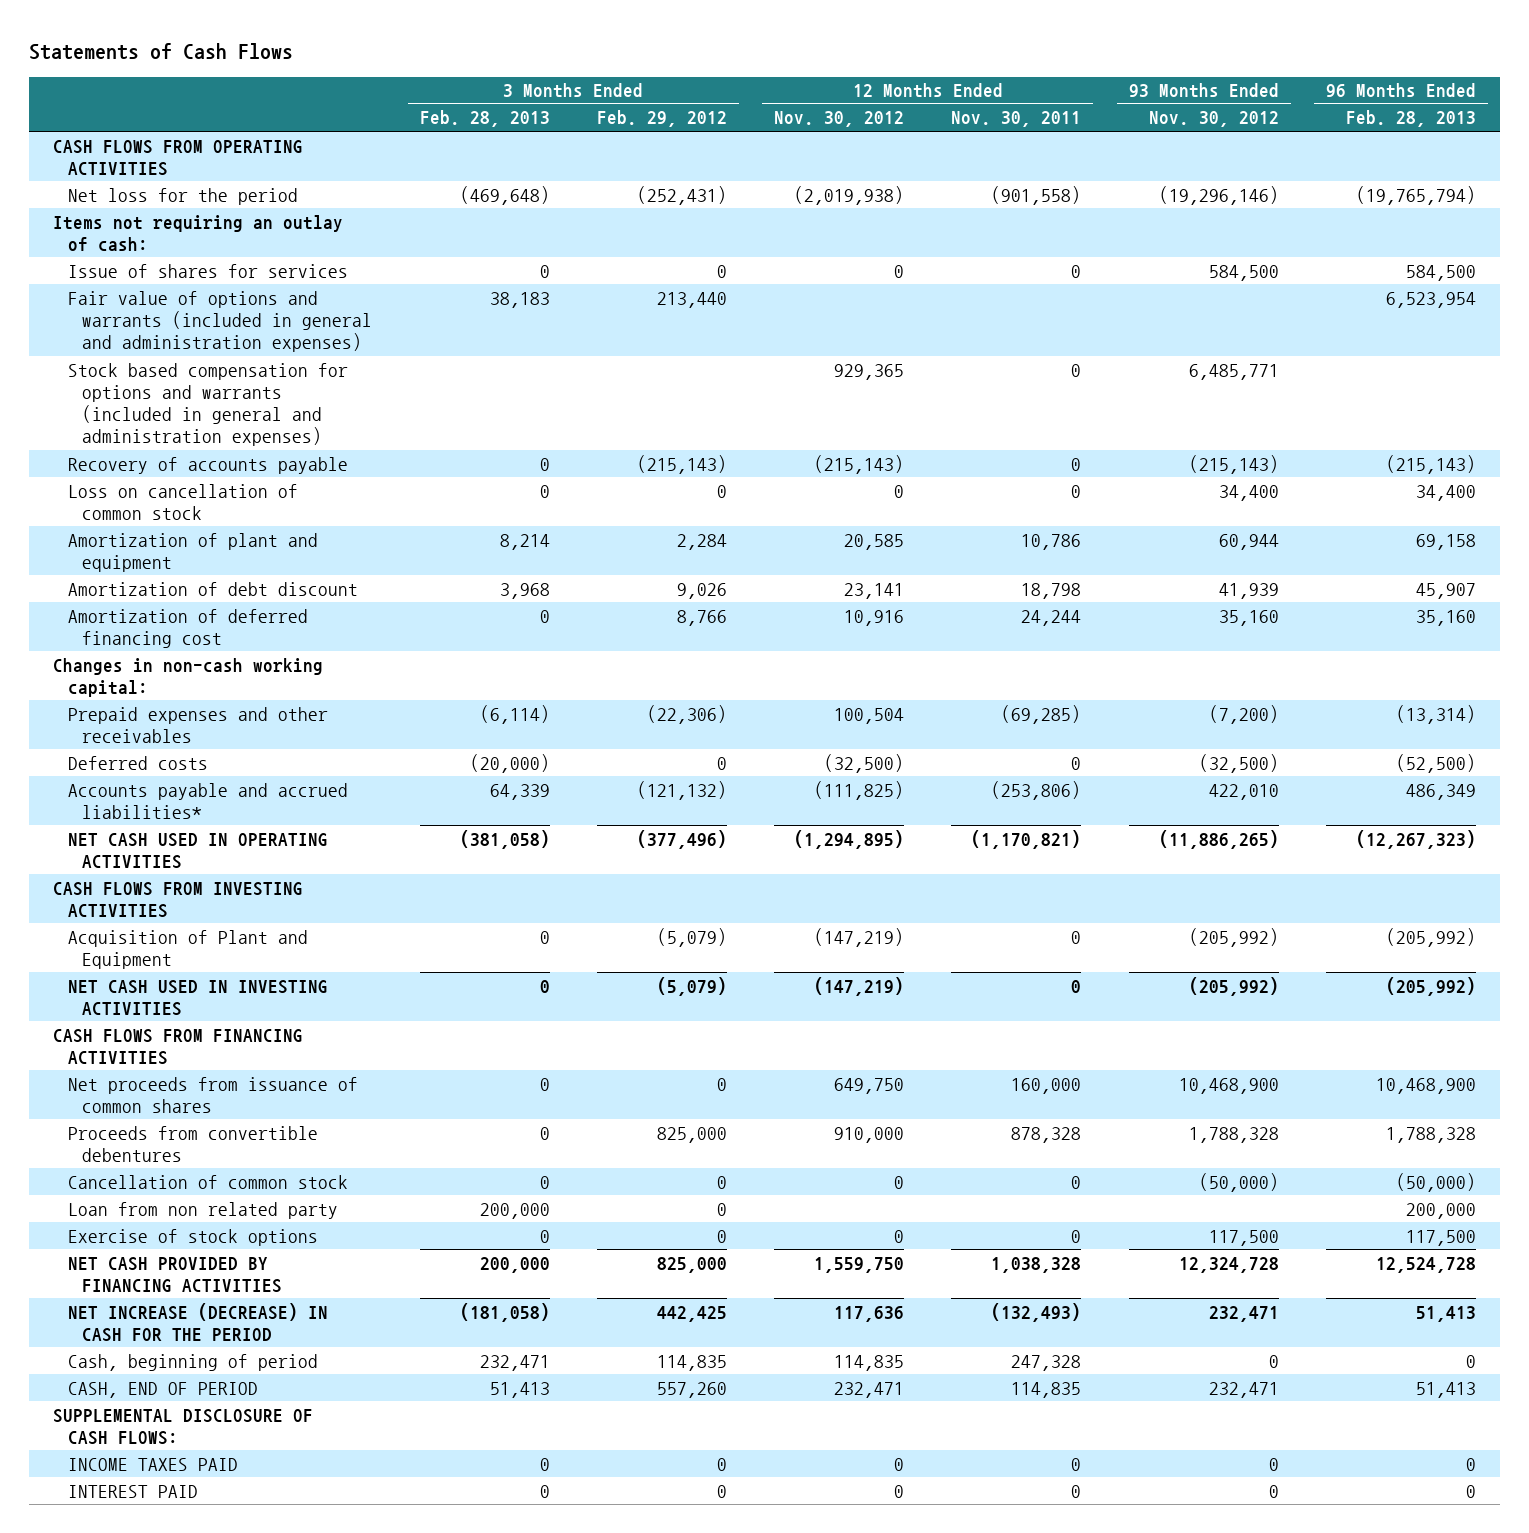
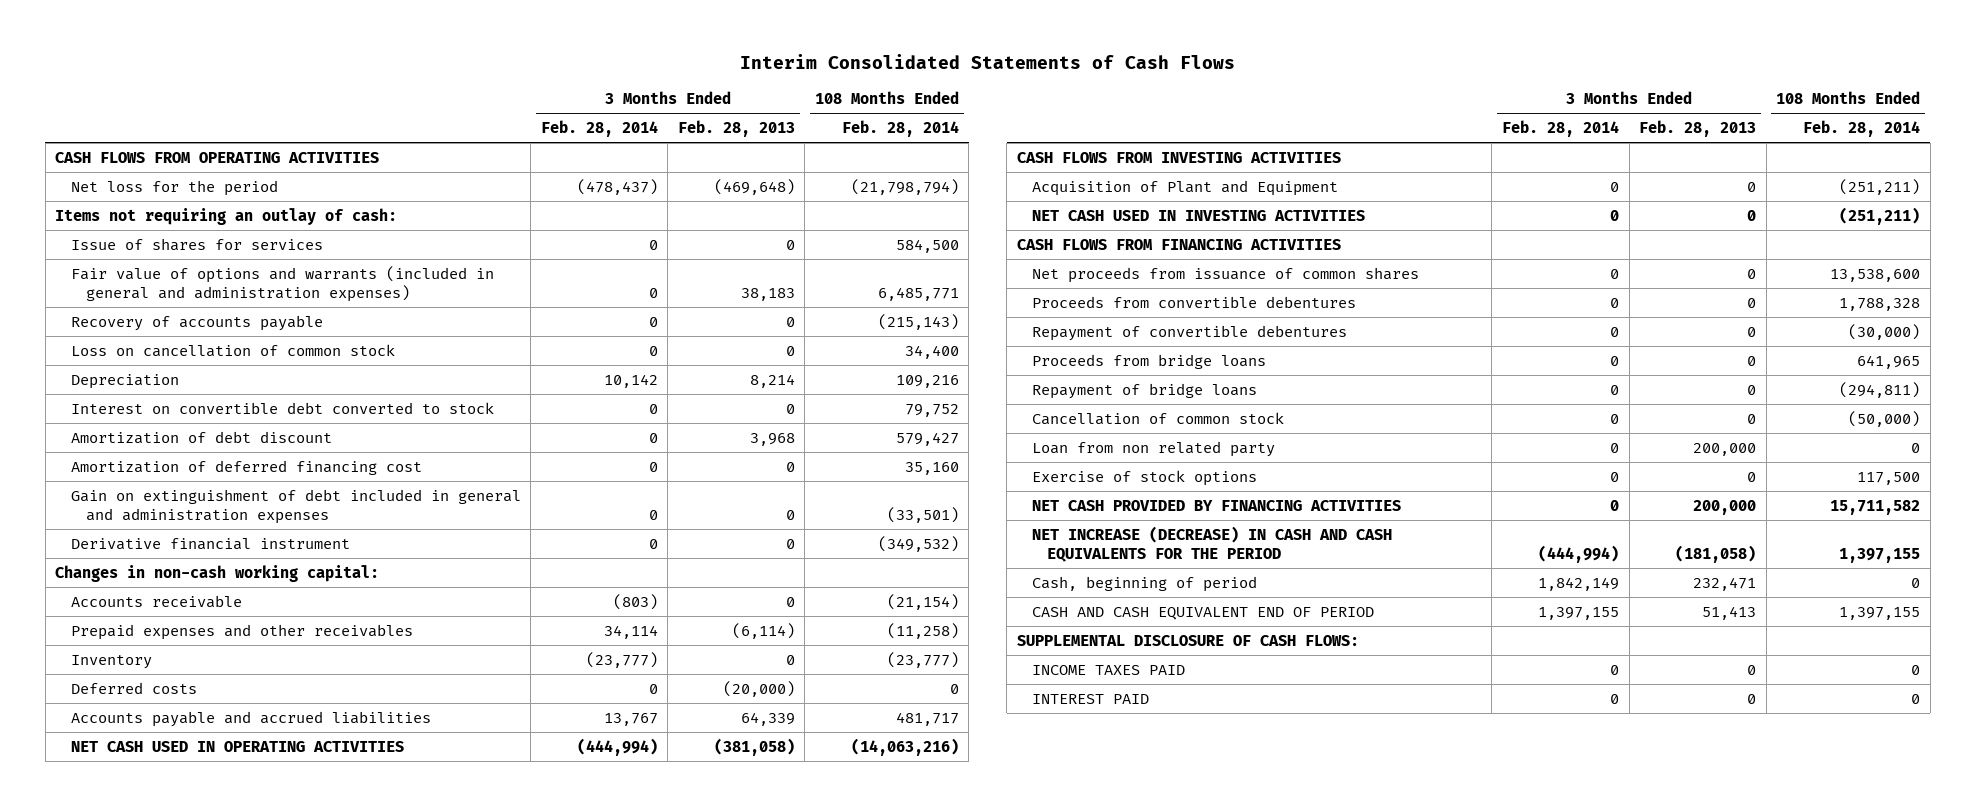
- Statements of Cash Flows
+ Interim Consolidated Statements of Cash Flows
- | 3 Months Ended Feb. 28, 2013 | 3 Months Ended Feb. 29, 2012 | 12 Months Ended Nov. 30, 2012 | 12 Months Ended Nov. 30, 2011 | 93 Months Ended Nov. 30, 2012 | 96 Months Ended Feb. 28, 2013
+ | 3 Months Ended Feb. 28, 2014 | 3 Months Ended Feb. 28, 2013 | 108 Months Ended Feb. 28, 2014
- Stock based compensation for options and warrants (included in general and administration expenses) | | | 929,365 | 0 | 6,485,771 |
- Amortization of plant and equipment | 8,214 | 2,284 | 20,585 | 10,786 | 60,944 | 69,158
+ Depreciation | 10,142 | 8,214 | 109,216
+ Interest on convertible debt converted to stock | 0 | 0 | 79,752
+ Gain on extinguishment of debt included in general and administration expenses | 0 | 0 | (33,501)
+ Derivative financial instrument | 0 | 0 | (349,532)
+ Accounts receivable | (803) | 0 | (21,154)
+ Inventory | (23,777) | 0 | (23,777)
- Accounts payable and accrued liabilities* | 64,339 | (121,132) | (111,825) | (253,806) | 422,010 | 486,349
+ Accounts payable and accrued liabilities | 13,767 | 64,339 | 481,717
+ Repayment of convertible debentures | 0 | 0 | (30,000)
+ Proceeds from bridge loans | 0 | 0 | 641,965
+ Repayment of bridge loans | 0 | 0 | (294,811)
- NET INCREASE (DECREASE) IN CASH FOR THE PERIOD | (181,058) | 442,425 | 117,636 | (132,493) | 232,471 | 51,413
+ NET INCREASE (DECREASE) IN CASH AND CASH EQUIVALENTS FOR THE PERIOD | (444,994) | (181,058) | 1,397,155
- CASH, END OF PERIOD | 51,413 | 557,260 | 232,471 | 114,835 | 232,471 | 51,413
+ CASH AND CASH EQUIVALENT END OF PERIOD | 1,397,155 | 51,413 | 1,397,155

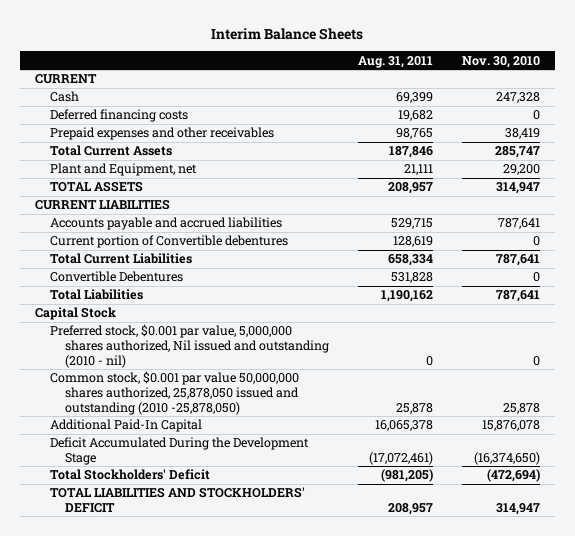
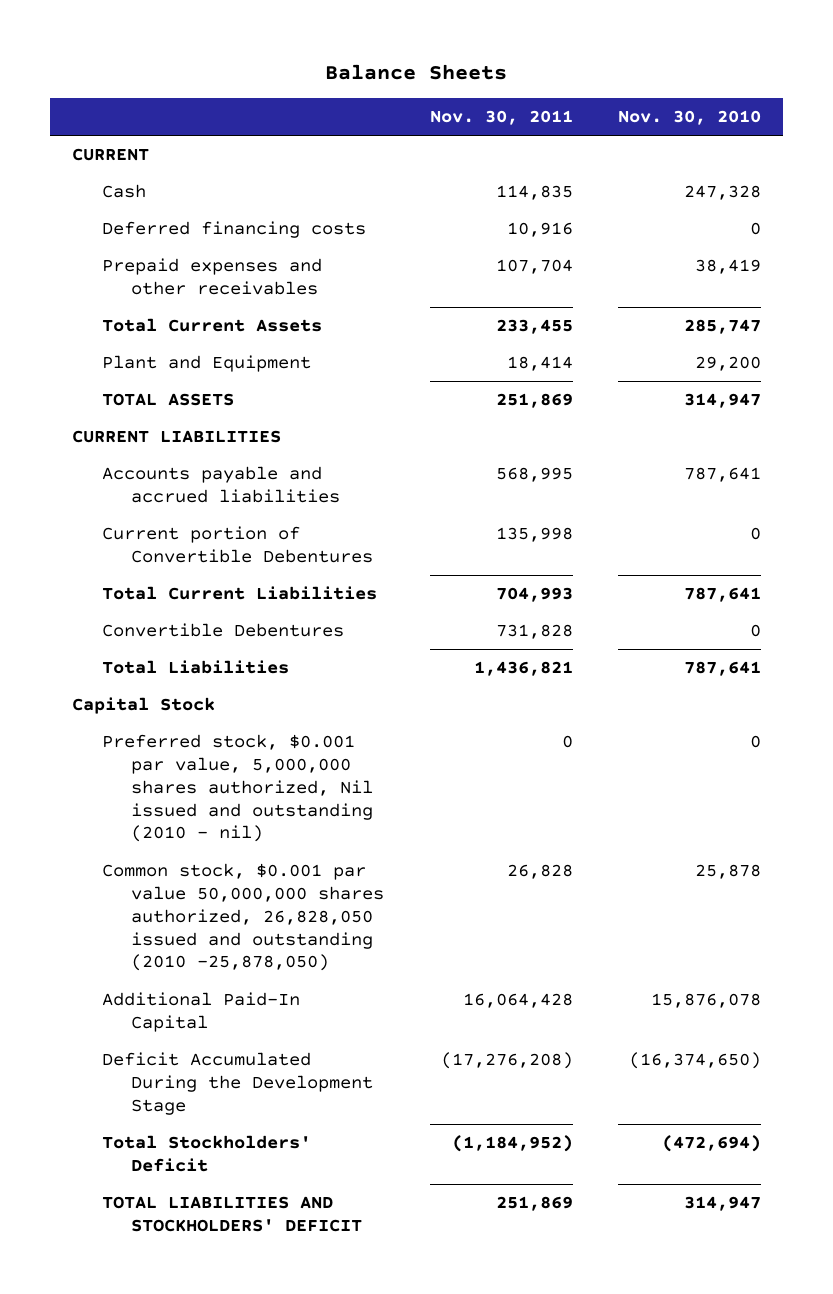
- Interim Balance Sheets
+ Balance Sheets
- | Aug. 31, 2011 | Nov. 30, 2010
+ | Nov. 30, 2011 | Nov. 30, 2010
- Plant and Equipment, net | 21,111 | 29,200
+ Plant and Equipment | 18,414 | 29,200
- Current portion of Convertible debentures | 128,619 | 0
+ Current portion of Convertible Debentures | 135,998 | 0
- Common stock, $0.001 par value 50,000,000 shares authorized, 25,878,050 issued and outstanding (2010 -25,878,050) | 25,878 | 25,878
+ Common stock, $0.001 par value 50,000,000 shares authorized, 26,828,050 issued and outstanding (2010 -25,878,050) | 26,828 | 25,878

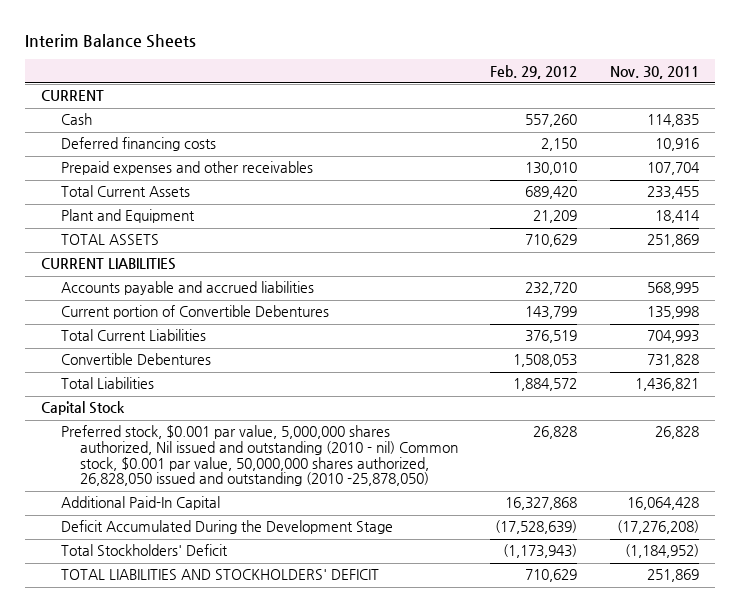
- Balance Sheets
+ Interim Balance Sheets
- | Nov. 30, 2011 | Nov. 30, 2010
+ | Feb. 29, 2012 | Nov. 30, 2011
- Preferred stock, $0.001 par value, 5,000,000 shares authorized, Nil issued and outstanding (2010 - nil) | 0 | 0
- Common stock, $0.001 par value 50,000,000 shares authorized, 26,828,050 issued and outstanding (2010 -25,878,050) | 26,828 | 25,878
+ Preferred stock, $0.001 par value, 5,000,000 shares authorized, Nil issued and outstanding (2010 - nil) Common stock, $0.001 par value, 50,000,000 shares authorized, 26,828,050 issued and outstanding (2010 -25,878,050) | 26,828 | 26,828

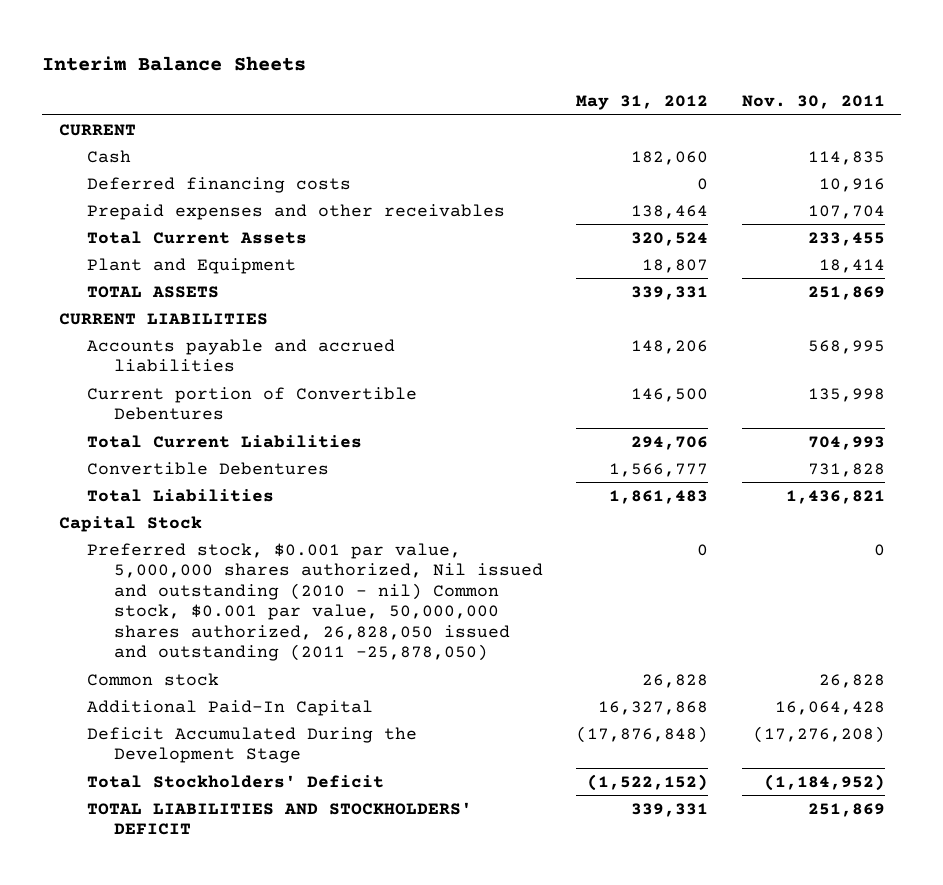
- | Feb. 29, 2012 | Nov. 30, 2011
+ | May 31, 2012 | Nov. 30, 2011
- Preferred stock, $0.001 par value, 5,000,000 shares authorized, Nil issued and outstanding (2010 - nil) Common stock, $0.001 par value, 50,000,000 shares authorized, 26,828,050 issued and outstanding (2010 -25,878,050) | 26,828 | 26,828
+ Preferred stock, $0.001 par value, 5,000,000 shares authorized, Nil issued and outstanding (2010 - nil) Common stock, $0.001 par value, 50,000,000 shares authorized, 26,828,050 issued and outstanding (2011 -25,878,050) | 0 | 0
+ Common stock | 26,828 | 26,828

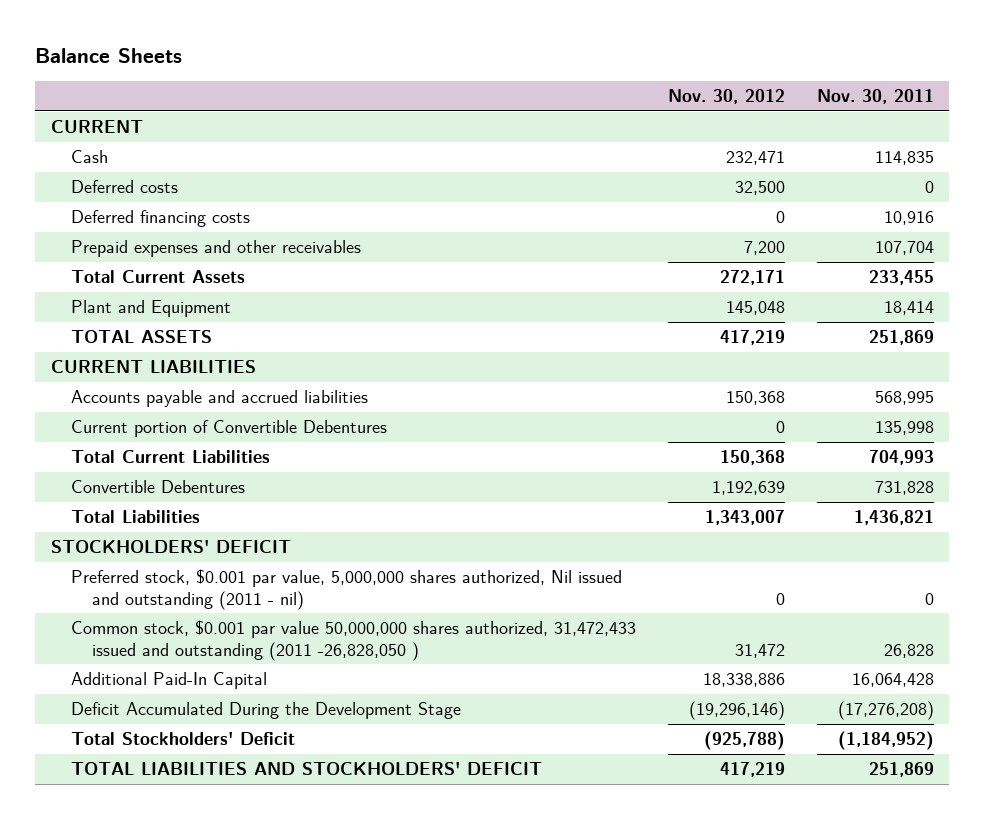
- Interim Balance Sheets
+ Balance Sheets
- | May 31, 2012 | Nov. 30, 2011
+ | Nov. 30, 2012 | Nov. 30, 2011
+ Deferred costs | 32,500 | 0
- Capital Stock
- Preferred stock, $0.001 par value, 5,000,000 shares authorized, Nil issued and outstanding (2010 - nil) Common stock, $0.001 par value, 50,000,000 shares authorized, 26,828,050 issued and outstanding (2011 -25,878,050) | 0 | 0
- Common stock | 26,828 | 26,828
+ STOCKHOLDERS' DEFICIT
+ Preferred stock, $0.001 par value, 5,000,000 shares authorized, Nil issued and outstanding (2011 - nil) | 0 | 0
+ Common stock, $0.001 par value 50,000,000 shares authorized, 31,472,433 issued and outstanding (2011 -26,828,050 ) | 31,472 | 26,828

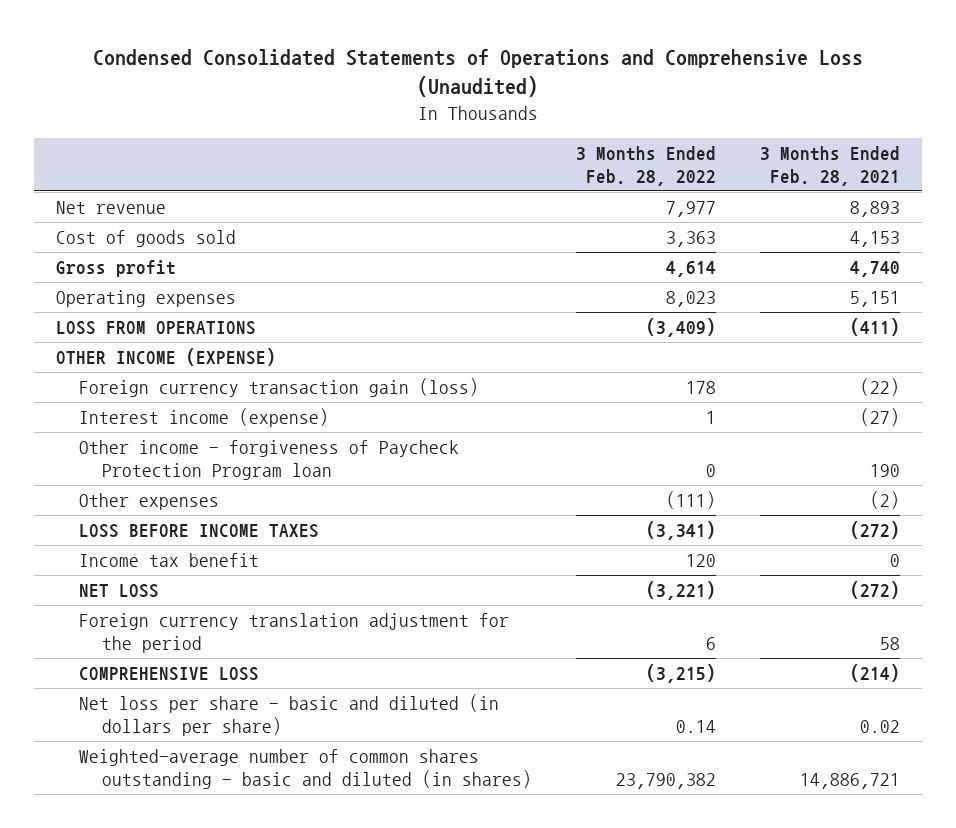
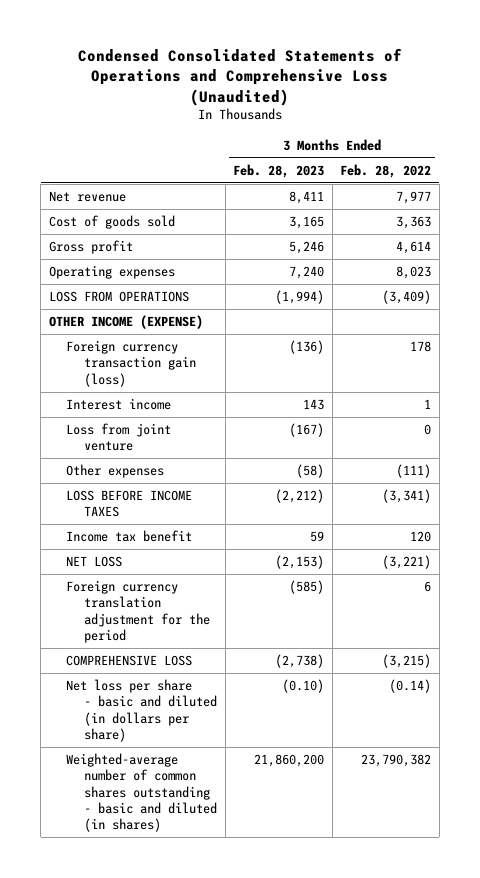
- | 3 Months Ended Feb. 28, 2022 | 3 Months Ended Feb. 28, 2021
+ | 3 Months Ended Feb. 28, 2023 | 3 Months Ended Feb. 28, 2022
- Interest income (expense) | 1 | (27)
- Other income - forgiveness of Paycheck Protection Program loan | 0 | 190
+ Interest income | 143 | 1
+ Loss from joint venture | (167) | 0
- Net loss per share - basic and diluted (in dollars per share) | 0.14 | 0.02
+ Net loss per share - basic and diluted (in dollars per share) | (0.10) | (0.14)

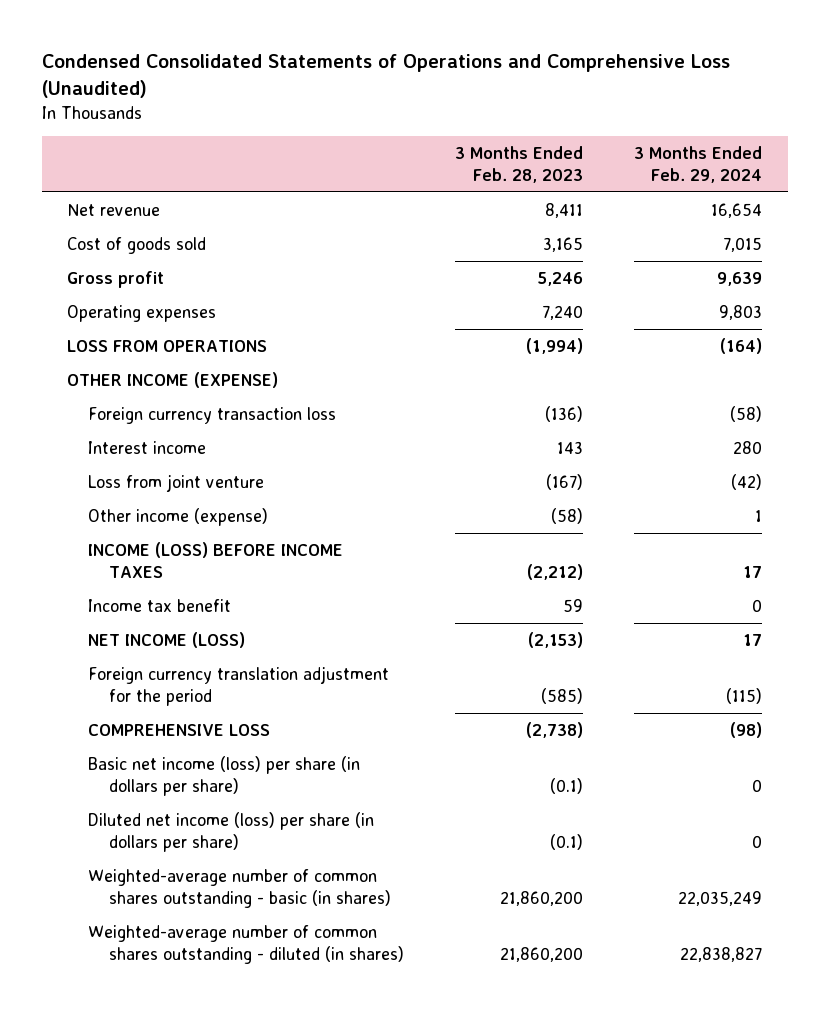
- | 3 Months Ended Feb. 28, 2023 | 3 Months Ended Feb. 28, 2022
+ | 3 Months Ended Feb. 28, 2023 | 3 Months Ended Feb. 29, 2024
- Foreign currency transaction gain (loss) | (136) | 178
+ Foreign currency transaction loss | (136) | (58)
- Other expenses | (58) | (111)
- LOSS BEFORE INCOME TAXES | (2,212) | (3,341)
+ Other income (expense) | (58) | 1
+ INCOME (LOSS) BEFORE INCOME TAXES | (2,212) | 17
- NET LOSS | (2,153) | (3,221)
+ NET INCOME (LOSS) | (2,153) | 17
- Net loss per share - basic and diluted (in dollars per share) | (0.10) | (0.14)
- Weighted-average number of common shares outstanding - basic and diluted (in shares) | 21,860,200 | 23,790,382
+ Basic net income (loss) per share (in dollars per share) | (0.1) | 0
+ Diluted net income (loss) per share (in dollars per share) | (0.1) | 0
+ Weighted-average number of common shares outstanding - basic (in shares) | 21,860,200 | 22,035,249
+ Weighted-average number of common shares outstanding - diluted (in shares) | 21,860,200 | 22,838,827

